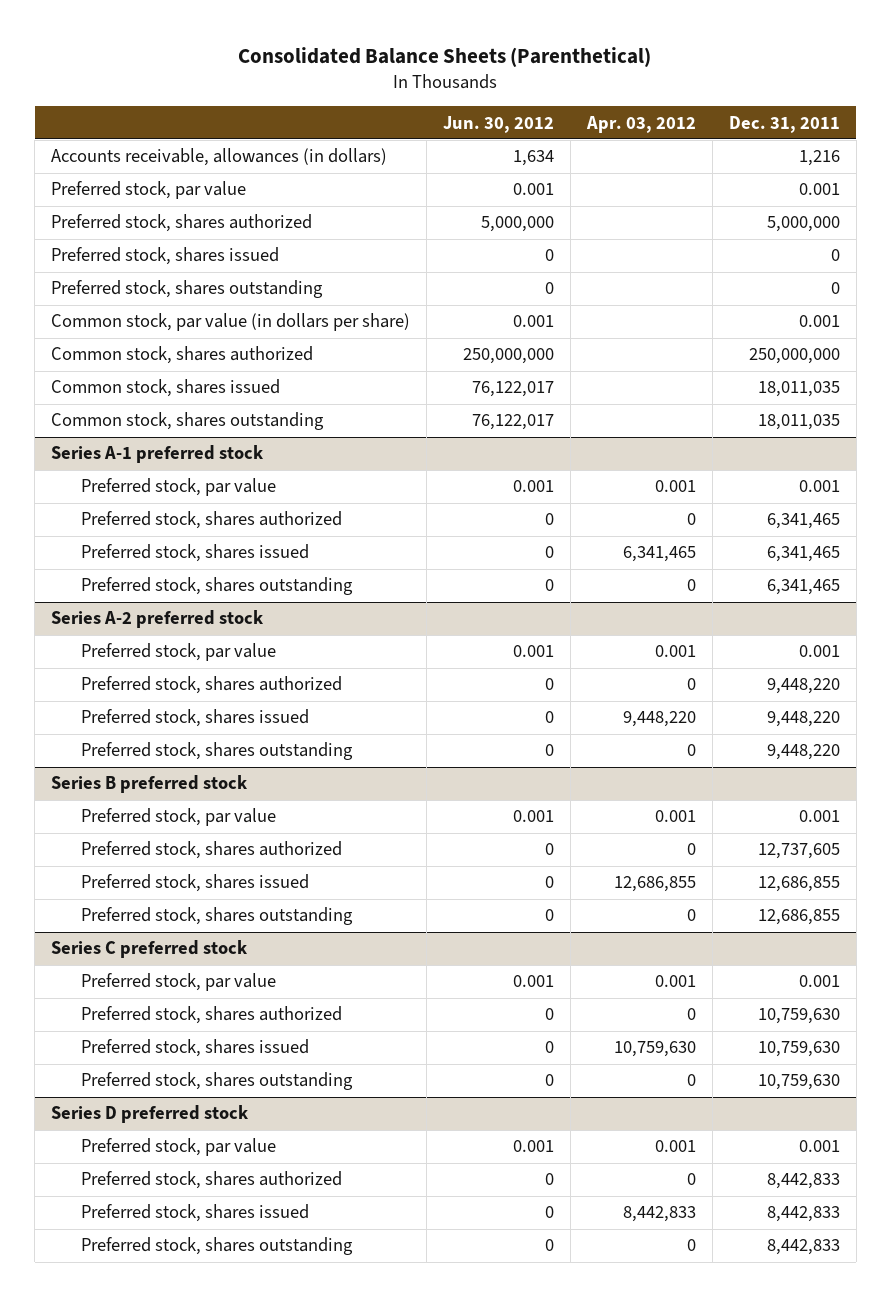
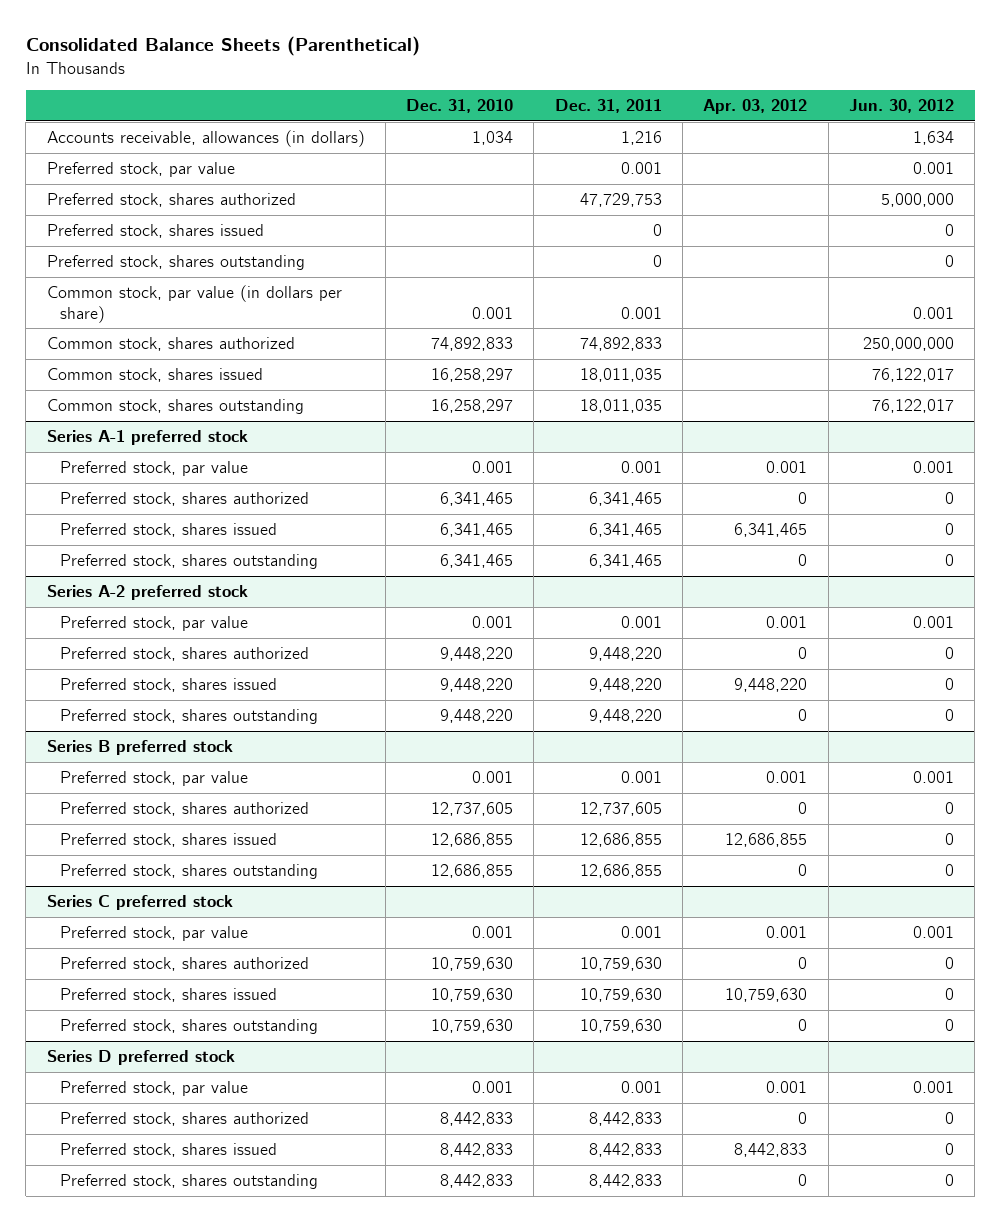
- | Jun. 30, 2012 | Apr. 03, 2012 | Dec. 31, 2011
+ | Dec. 31, 2010 | Dec. 31, 2011 | Apr. 03, 2012 | Jun. 30, 2012
- Preferred stock, shares authorized | 5,000,000 | | 5,000,000
+ Preferred stock, shares authorized | | 47,729,753 | | 5,000,000
- Common stock, shares authorized | 250,000,000 | | 250,000,000
+ Common stock, shares authorized | 74,892,833 | 74,892,833 | | 250,000,000

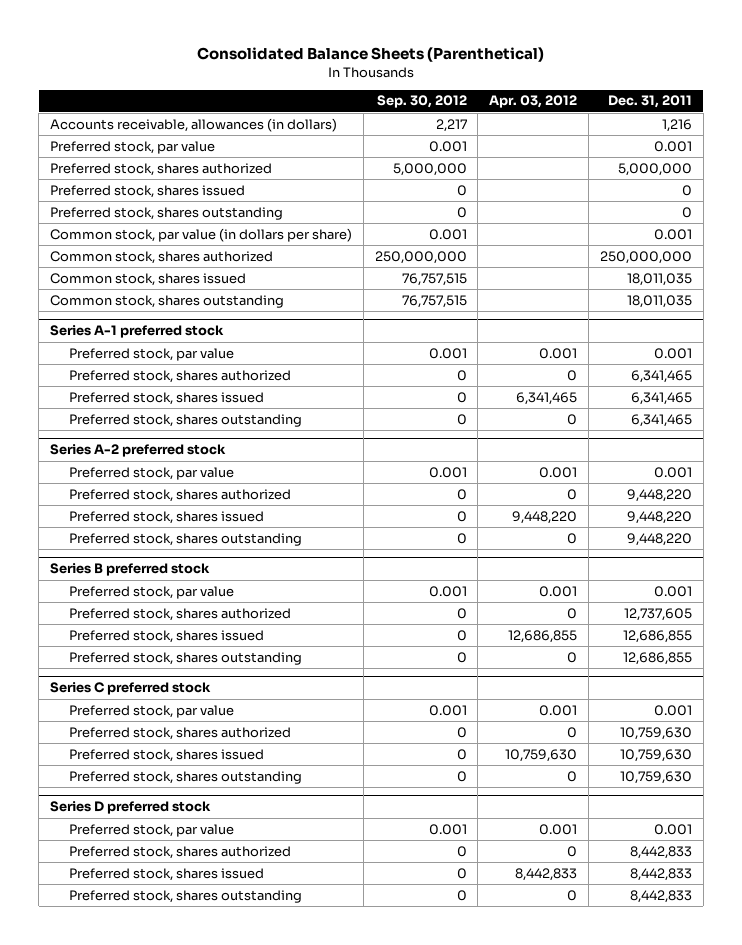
- | Dec. 31, 2010 | Dec. 31, 2011 | Apr. 03, 2012 | Jun. 30, 2012
+ | Sep. 30, 2012 | Apr. 03, 2012 | Dec. 31, 2011
- Preferred stock, shares authorized | | 47,729,753 | | 5,000,000
+ Preferred stock, shares authorized | 5,000,000 | | 5,000,000
- Common stock, shares authorized | 74,892,833 | 74,892,833 | | 250,000,000
+ Common stock, shares authorized | 250,000,000 | | 250,000,000

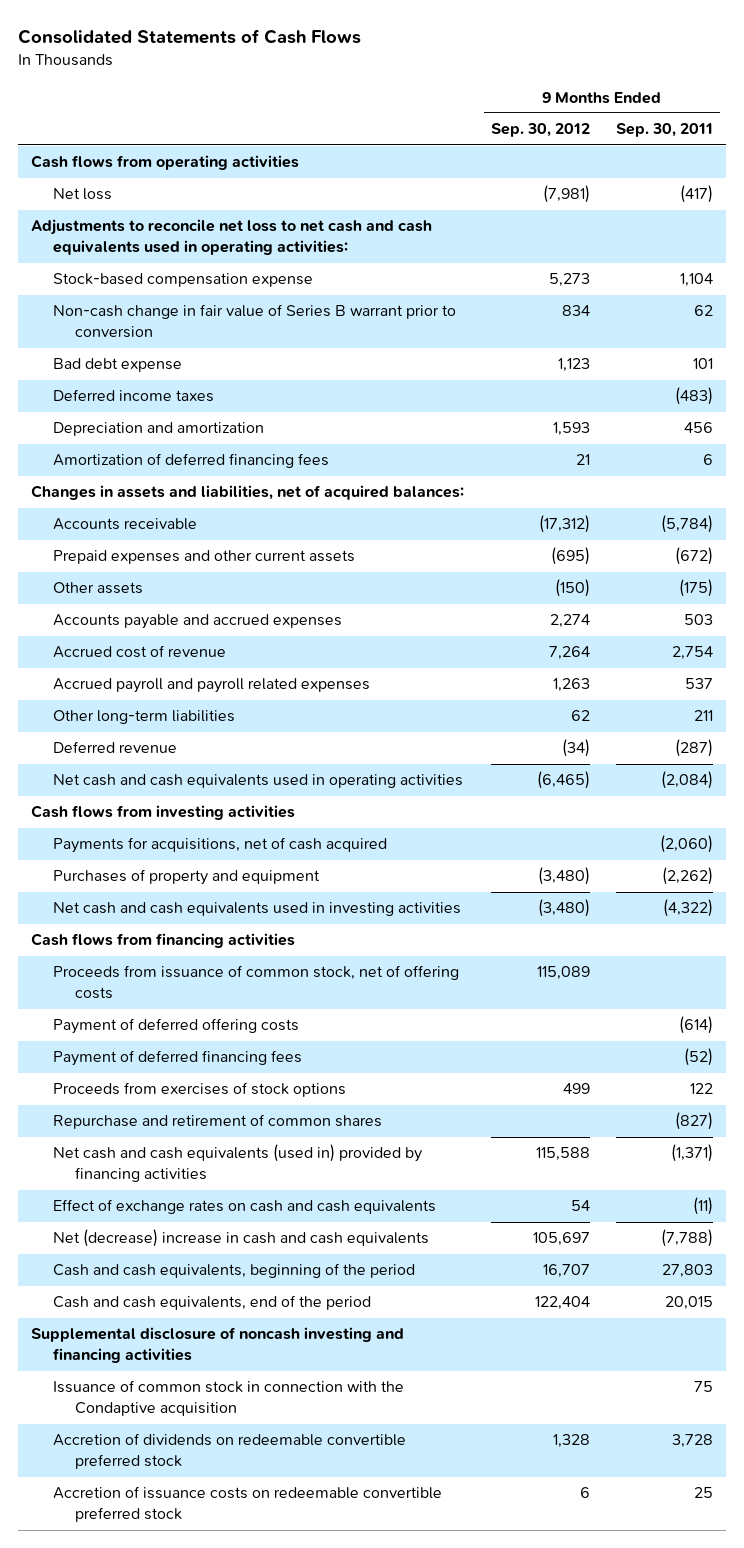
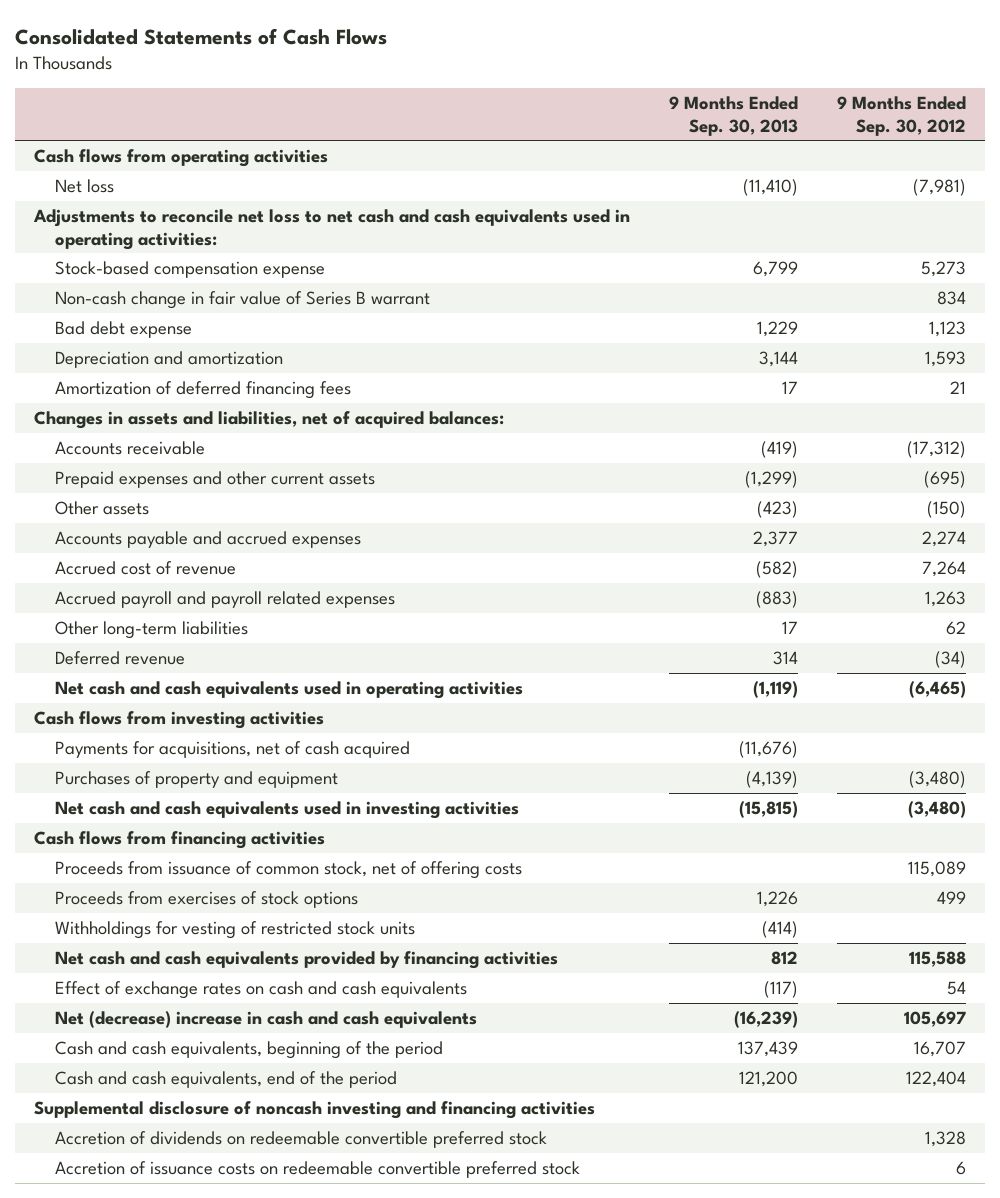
- | 9 Months Ended Sep. 30, 2012 | 9 Months Ended Sep. 30, 2011
+ | 9 Months Ended Sep. 30, 2013 | 9 Months Ended Sep. 30, 2012
- Non-cash change in fair value of Series B warrant prior to conversion | 834 | 62
+ Non-cash change in fair value of Series B warrant | | 834
- Deferred income taxes | | (483)
- Payment of deferred offering costs | | (614)
- Payment of deferred financing fees | | (52)
- Repurchase and retirement of common shares | | (827)
- Net cash and cash equivalents (used in) provided by financing activities | 115,588 | (1,371)
+ Withholdings for vesting of restricted stock units | (414) |
+ Net cash and cash equivalents provided by financing activities | 812 | 115,588
- Issuance of common stock in connection with the Condaptive acquisition | | 75

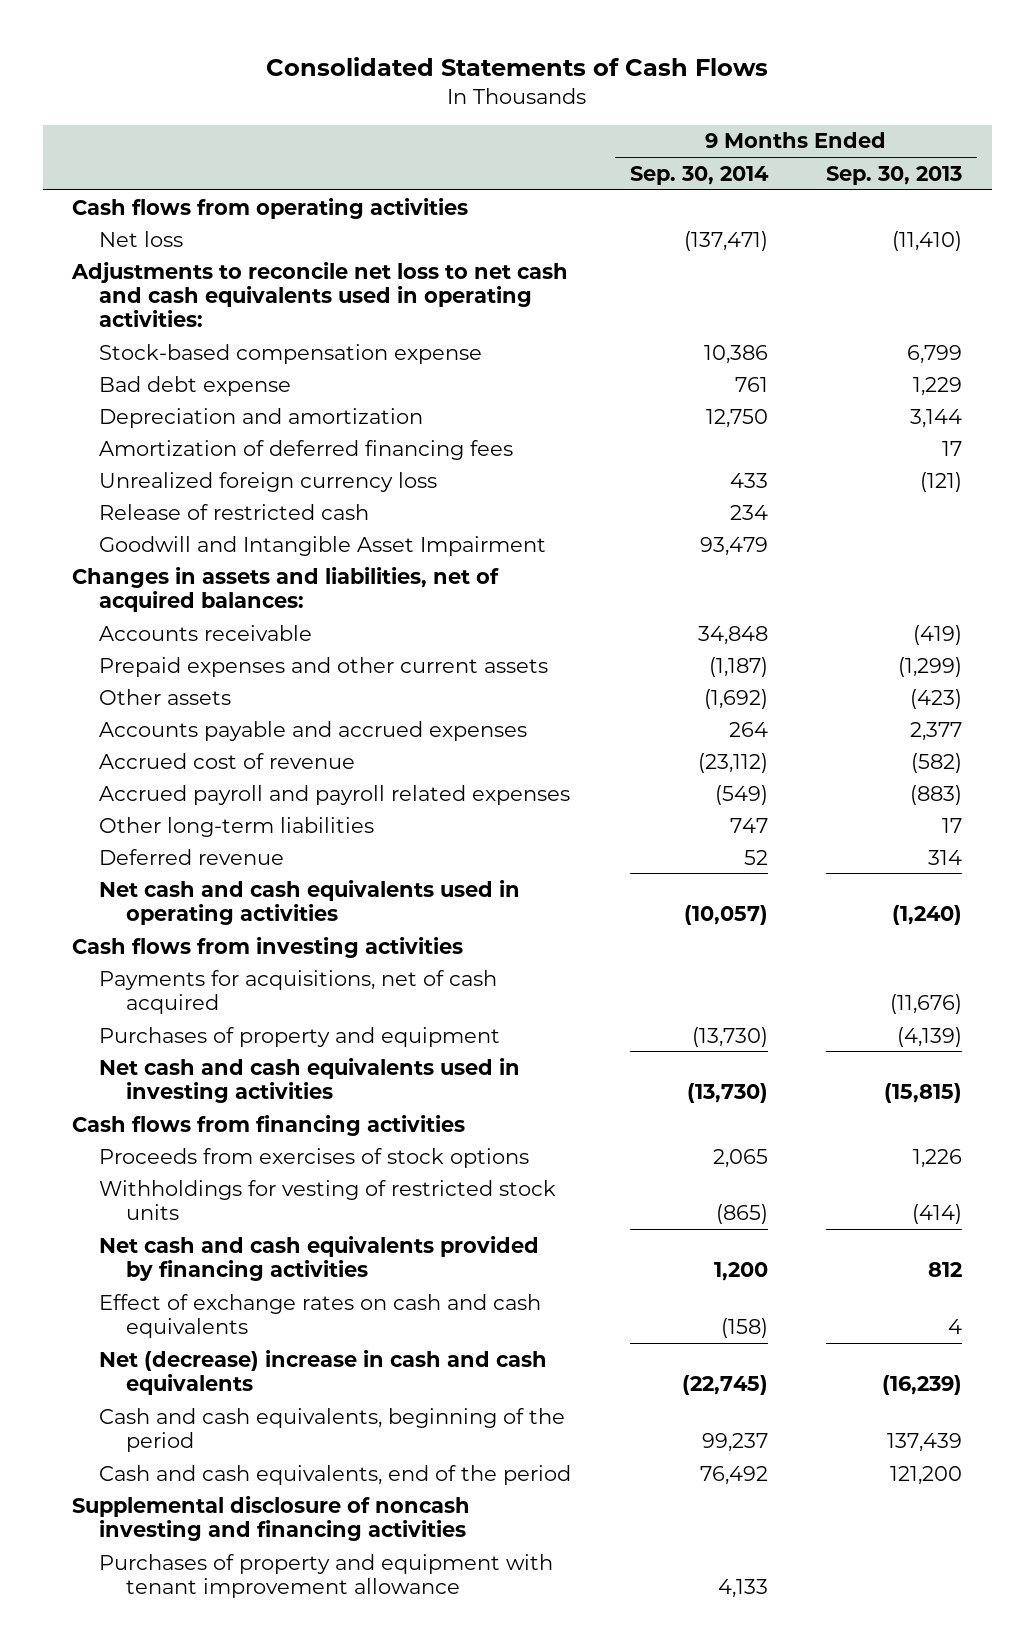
- | 9 Months Ended Sep. 30, 2013 | 9 Months Ended Sep. 30, 2012
+ | 9 Months Ended Sep. 30, 2014 | 9 Months Ended Sep. 30, 2013
- Non-cash change in fair value of Series B warrant | | 834
+ Unrealized foreign currency loss | 433 | (121)
+ Release of restricted cash | 234 |
+ Goodwill and Intangible Asset Impairment | 93,479 |
- Net cash and cash equivalents used in operating activities | (1,119) | (6,465)
+ Net cash and cash equivalents used in operating activities | (10,057) | (1,240)
- Proceeds from issuance of common stock, net of offering costs | | 115,089
- Effect of exchange rates on cash and cash equivalents | (117) | 54
+ Effect of exchange rates on cash and cash equivalents | (158) | 4
- Accretion of dividends on redeemable convertible preferred stock | | 1,328
- Accretion of issuance costs on redeemable convertible preferred stock | | 6
+ Purchases of property and equipment with tenant improvement allowance | 4,133 |

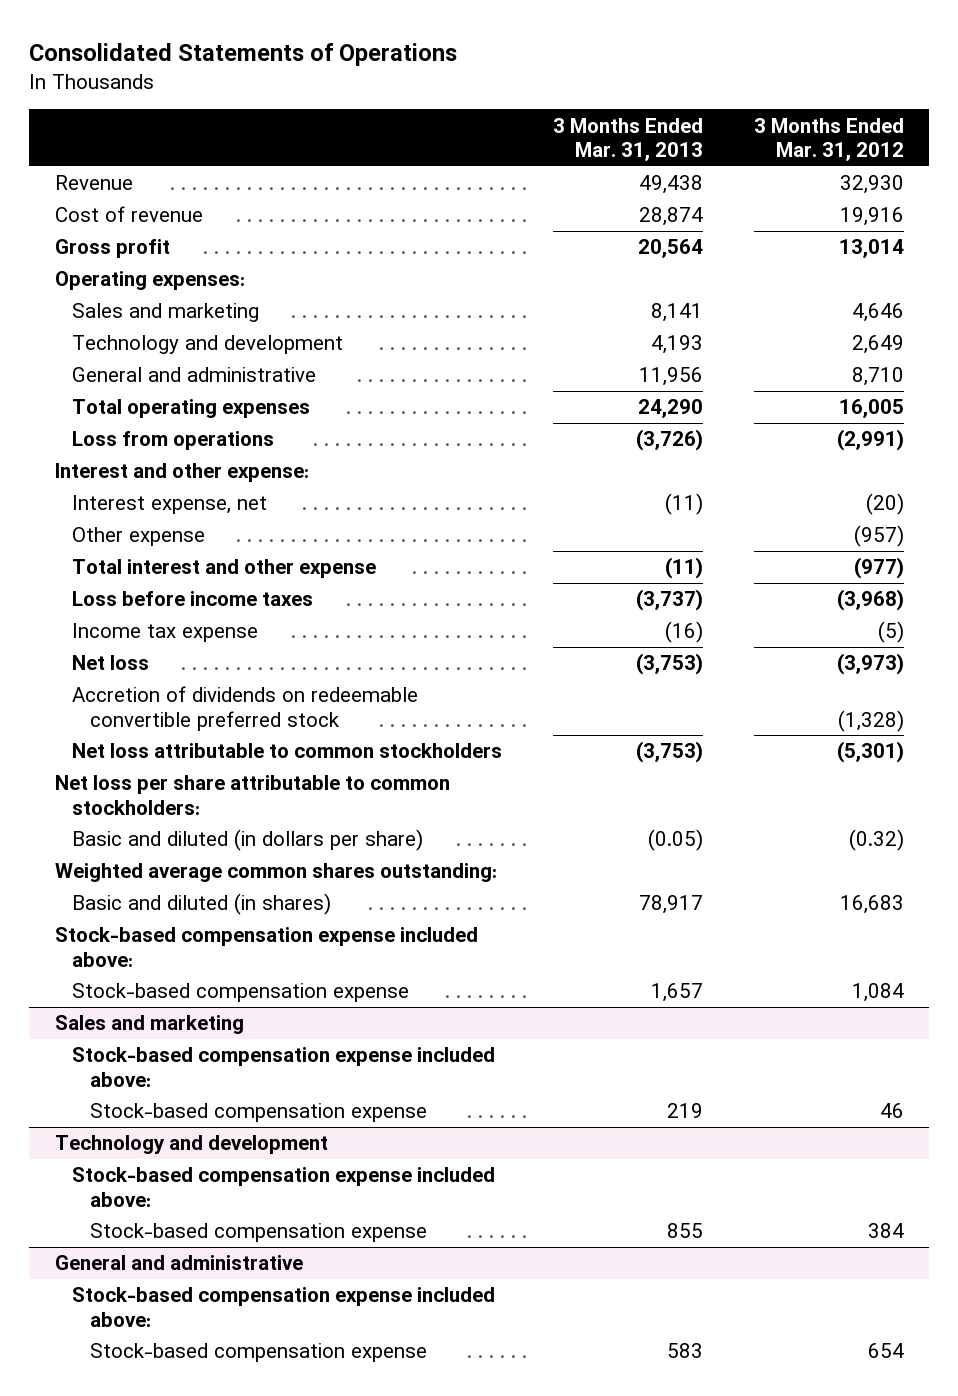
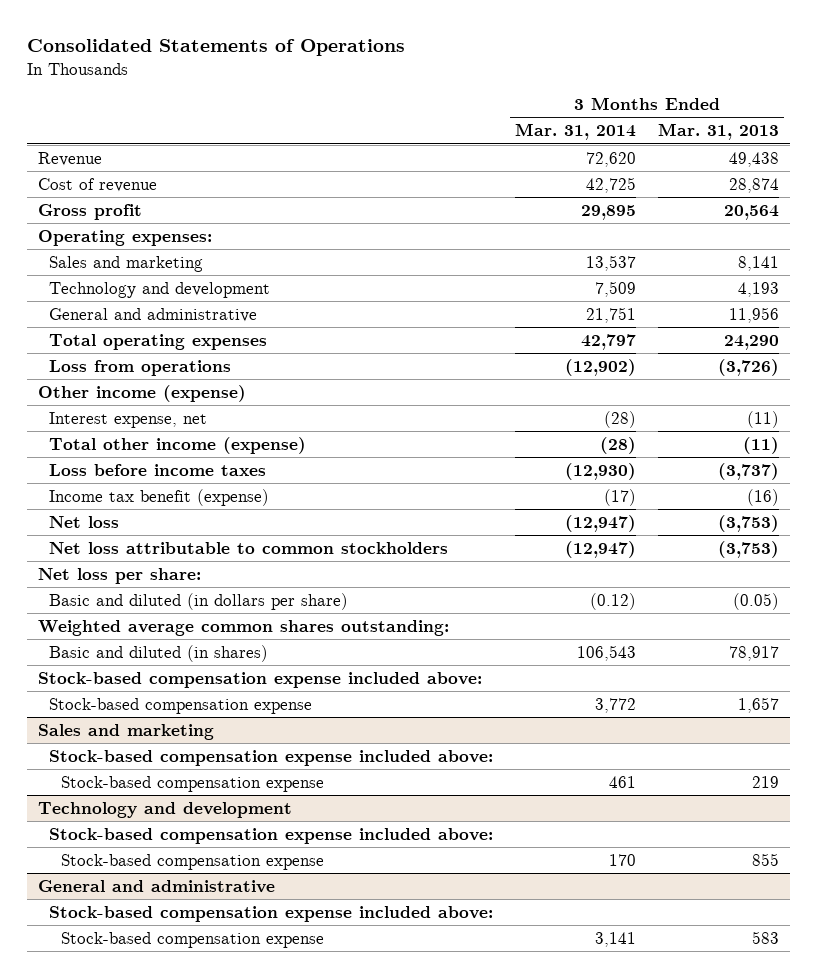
- | 3 Months Ended Mar. 31, 2013 | 3 Months Ended Mar. 31, 2012
+ | 3 Months Ended Mar. 31, 2014 | 3 Months Ended Mar. 31, 2013
- Interest and other expense:
+ Other income (expense)
- Other expense | | (957)
- Total interest and other expense | (11) | (977)
+ Total other income (expense) | (28) | (11)
- Income tax expense | (16) | (5)
+ Income tax benefit (expense) | (17) | (16)
- Accretion of dividends on redeemable convertible preferred stock | | (1,328)
- Net loss per share attributable to common stockholders:
+ Net loss per share:

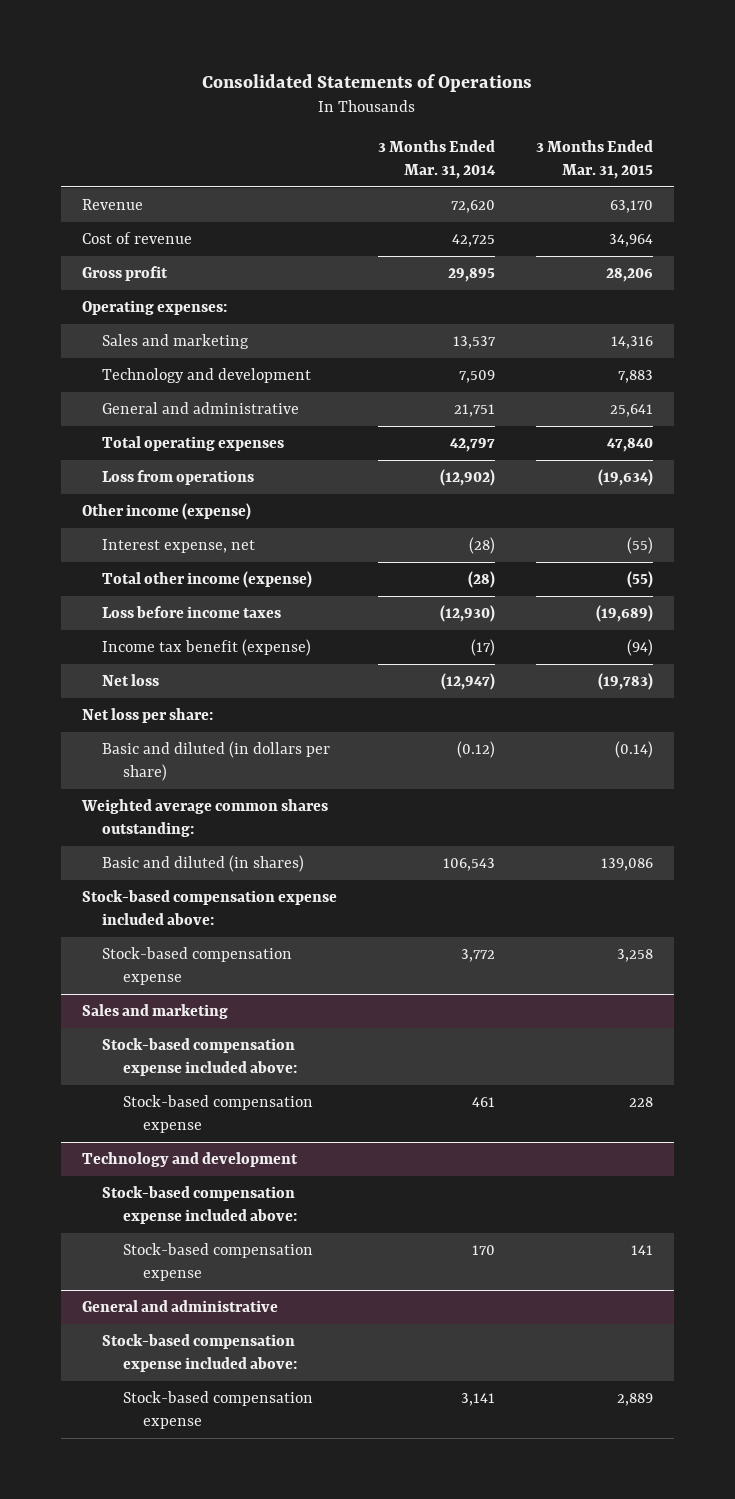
- | 3 Months Ended Mar. 31, 2014 | 3 Months Ended Mar. 31, 2013
+ | 3 Months Ended Mar. 31, 2014 | 3 Months Ended Mar. 31, 2015
- Net loss attributable to common stockholders | (12,947) | (3,753)

